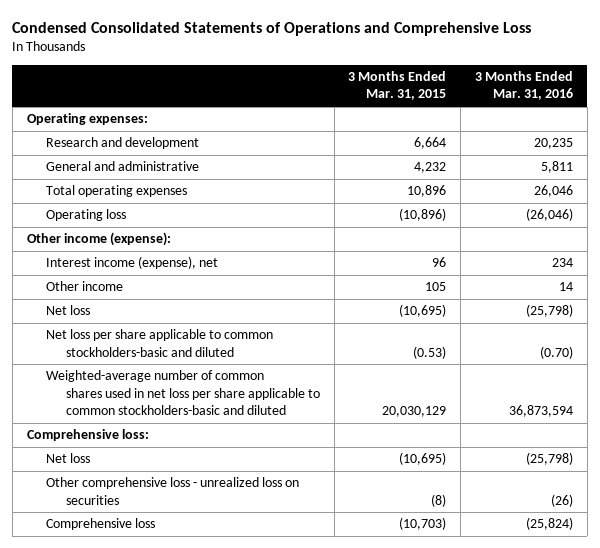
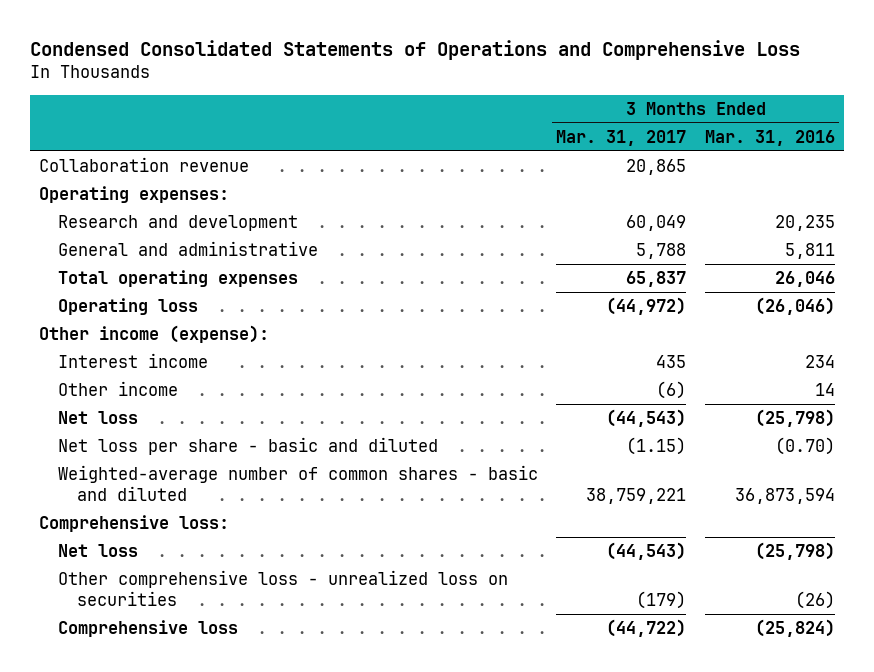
- | 3 Months Ended Mar. 31, 2015 | 3 Months Ended Mar. 31, 2016
+ | 3 Months Ended Mar. 31, 2017 | 3 Months Ended Mar. 31, 2016
+ Collaboration revenue | 20,865 |
- Interest income (expense), net | 96 | 234
+ Interest income | 435 | 234
- Net loss per share applicable to common stockholders-basic and diluted | (0.53) | (0.70)
- Weighted-average number of common shares used in net loss per share applicable to common stockholders-basic and diluted | 20,030,129 | 36,873,594
+ Net loss per share - basic and diluted | (1.15) | (0.70)
+ Weighted-average number of common shares - basic and diluted | 38,759,221 | 36,873,594

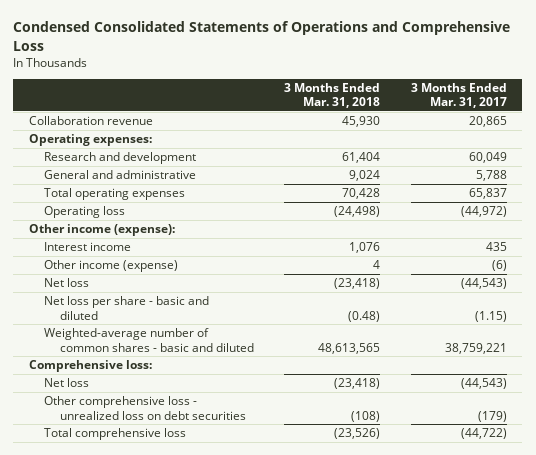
- | 3 Months Ended Mar. 31, 2017 | 3 Months Ended Mar. 31, 2016
+ | 3 Months Ended Mar. 31, 2018 | 3 Months Ended Mar. 31, 2017
- Other income | (6) | 14
+ Other income (expense) | 4 | (6)
- Other comprehensive loss - unrealized loss on securities | (179) | (26)
- Comprehensive loss | (44,722) | (25,824)
+ Other comprehensive loss - unrealized loss on debt securities | (108) | (179)
+ Total comprehensive loss | (23,526) | (44,722)

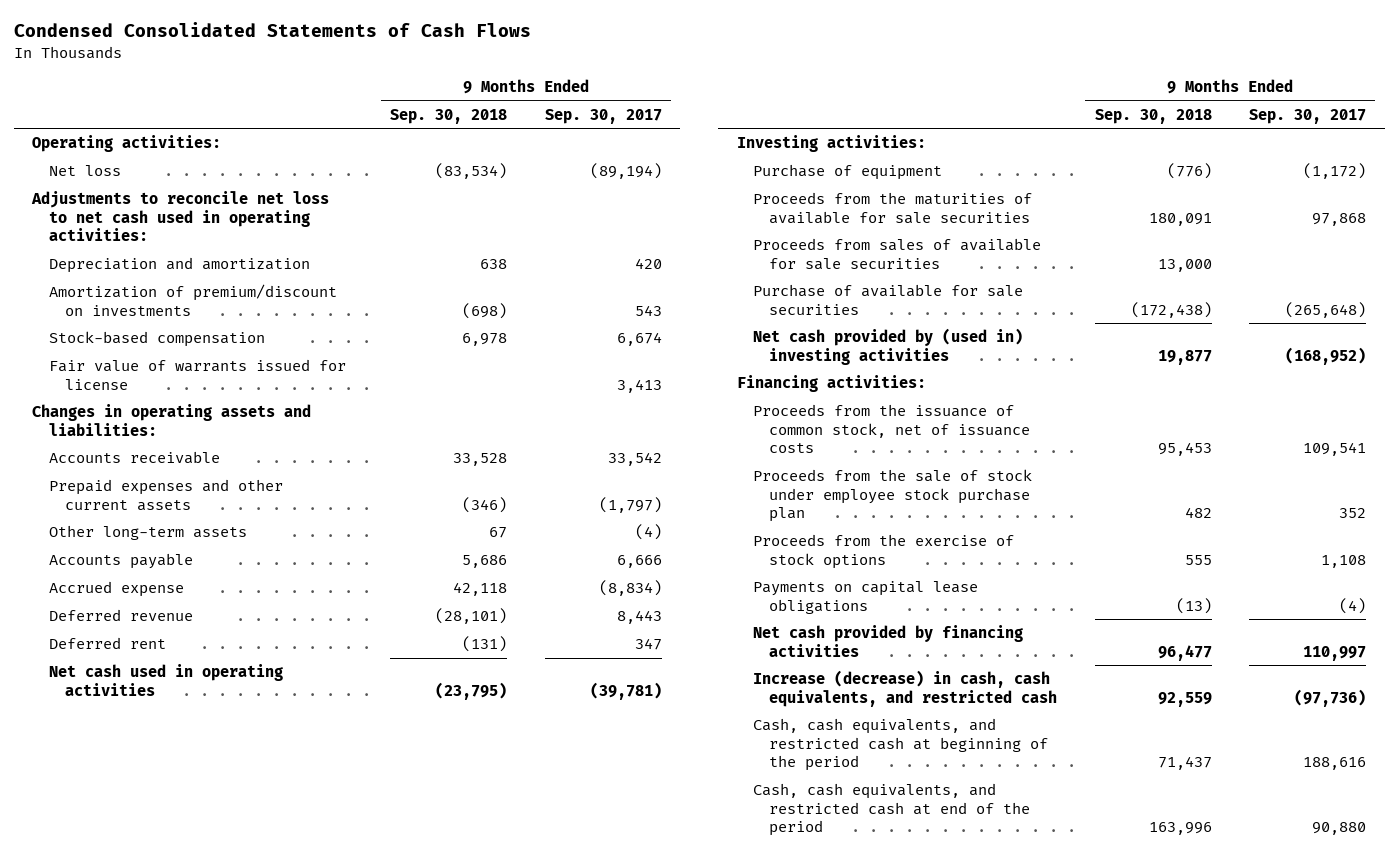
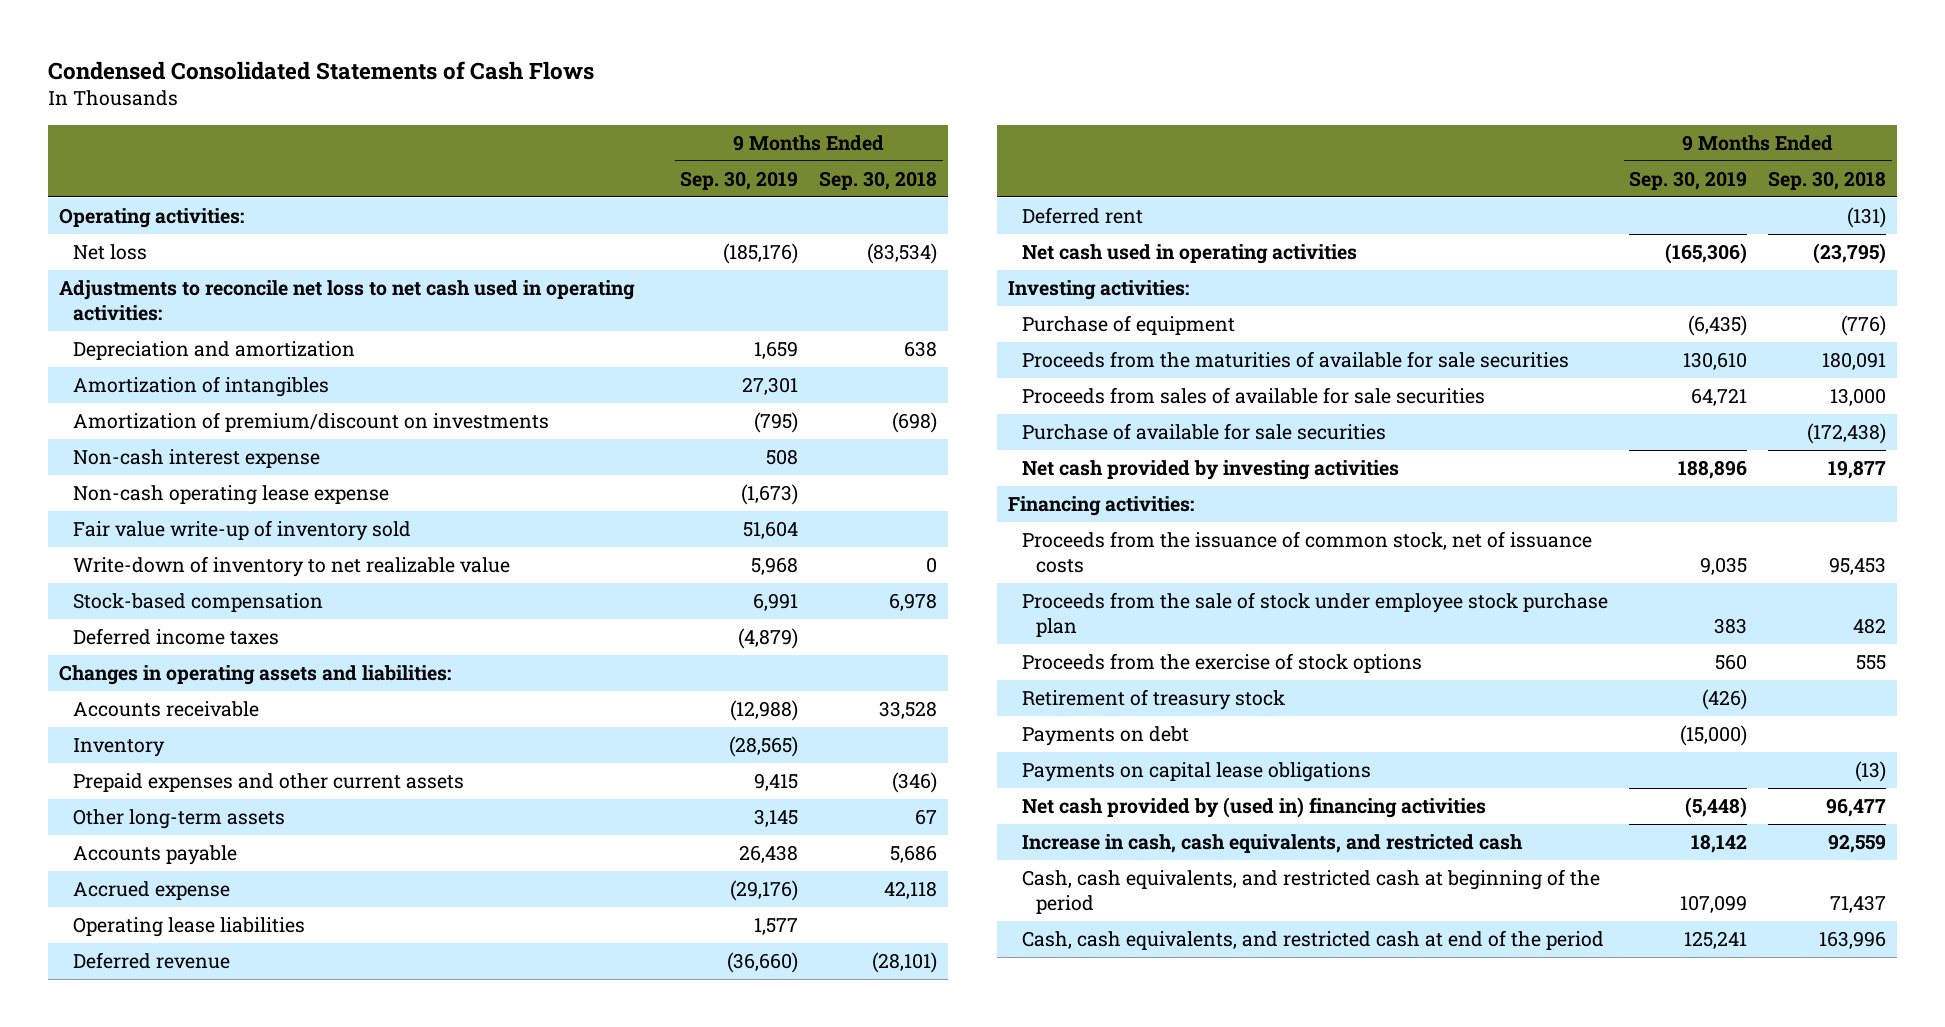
- | 9 Months Ended Sep. 30, 2018 | 9 Months Ended Sep. 30, 2017
+ | 9 Months Ended Sep. 30, 2019 | 9 Months Ended Sep. 30, 2018
+ Amortization of intangibles | 27,301 |
+ Non-cash interest expense | 508 |
+ Non-cash operating lease expense | (1,673) |
+ Fair value write-up of inventory sold | 51,604 |
+ Write-down of inventory to net realizable value | 5,968 | 0
- Fair value of warrants issued for license | | 3,413
+ Deferred income taxes | (4,879) |
+ Inventory | (28,565) |
+ Operating lease liabilities | 1,577 |
- Net cash provided by (used in) investing activities | 19,877 | (168,952)
+ Net cash provided by investing activities | 188,896 | 19,877
+ Retirement of treasury stock | (426) |
+ Payments on debt | (15,000) |
- Net cash provided by financing activities | 96,477 | 110,997
- Increase (decrease) in cash, cash equivalents, and restricted cash | 92,559 | (97,736)
+ Net cash provided by (used in) financing activities | (5,448) | 96,477
+ Increase in cash, cash equivalents, and restricted cash | 18,142 | 92,559

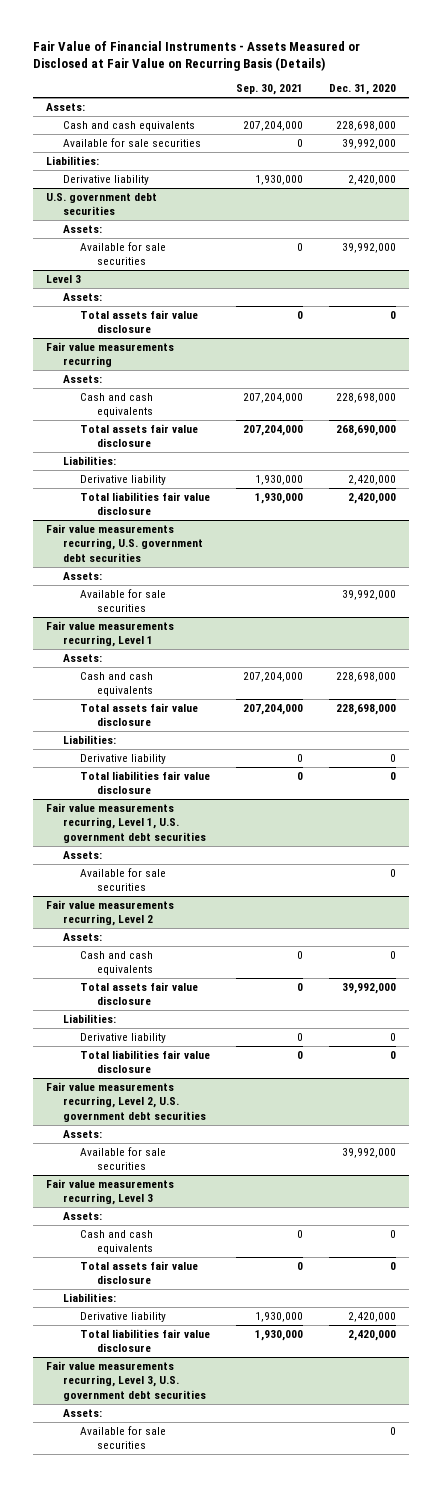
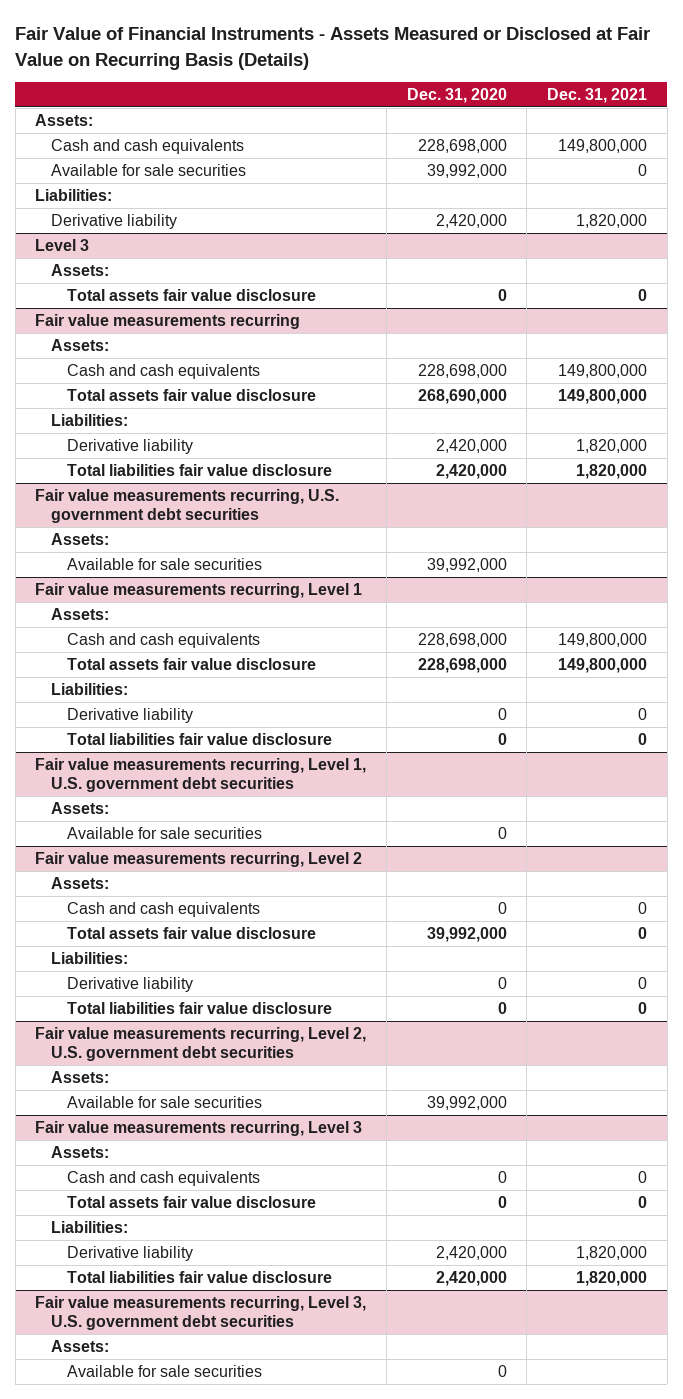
- | Sep. 30, 2021 | Dec. 31, 2020
+ | Dec. 31, 2020 | Dec. 31, 2021
- U.S. government debt securities
- Assets:
- Available for sale securities | 0 | 39,992,000

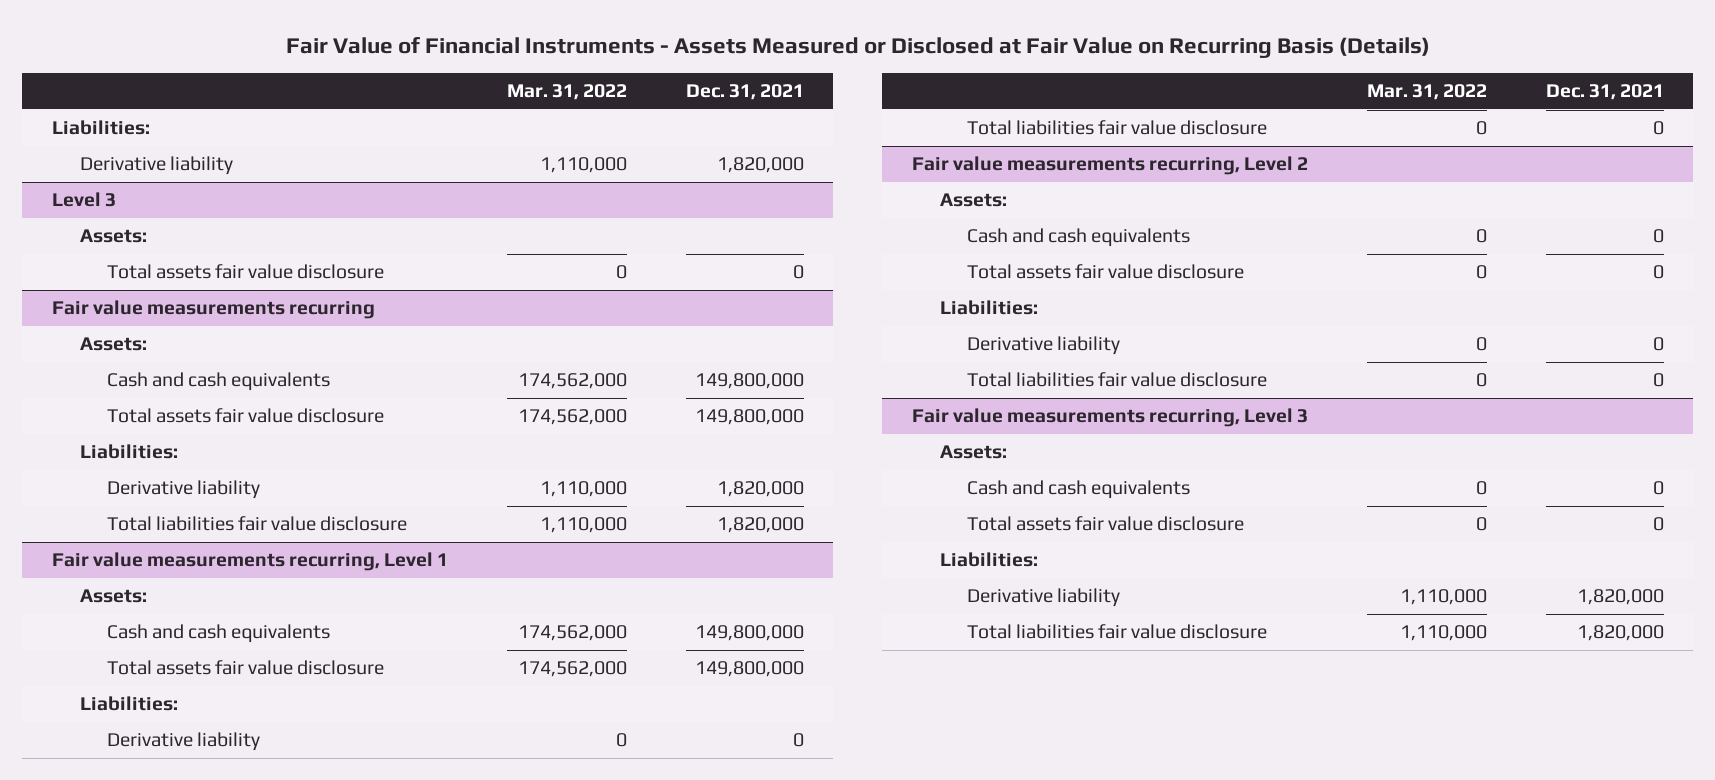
- | Dec. 31, 2020 | Dec. 31, 2021
+ | Mar. 31, 2022 | Dec. 31, 2021
- Assets:
- Cash and cash equivalents | 228,698,000 | 149,800,000
- Available for sale securities | 39,992,000 | 0
- Fair value measurements recurring, U.S. government debt securities
- Assets:
- Available for sale securities | 39,992,000 |
- Fair value measurements recurring, Level 1, U.S. government debt securities
- Assets:
- Available for sale securities | 0 |
- Fair value measurements recurring, Level 2, U.S. government debt securities
- Assets:
- Available for sale securities | 39,992,000 |
- Fair value measurements recurring, Level 3, U.S. government debt securities
- Assets:
- Available for sale securities | 0 |

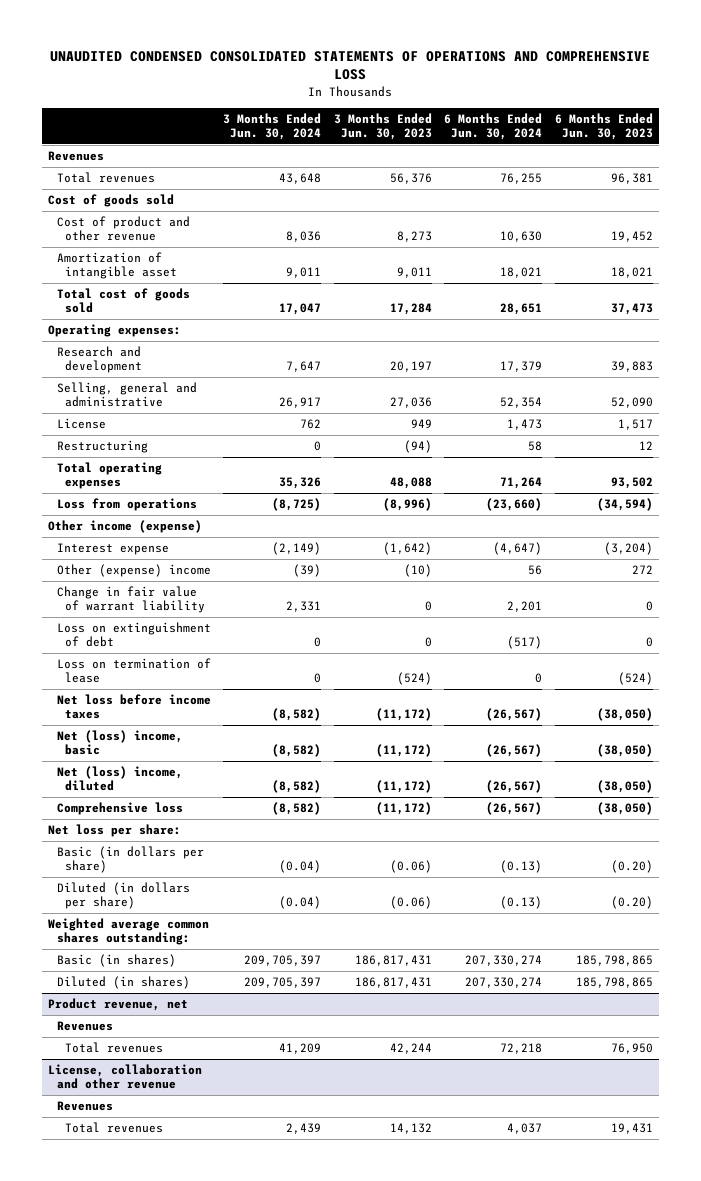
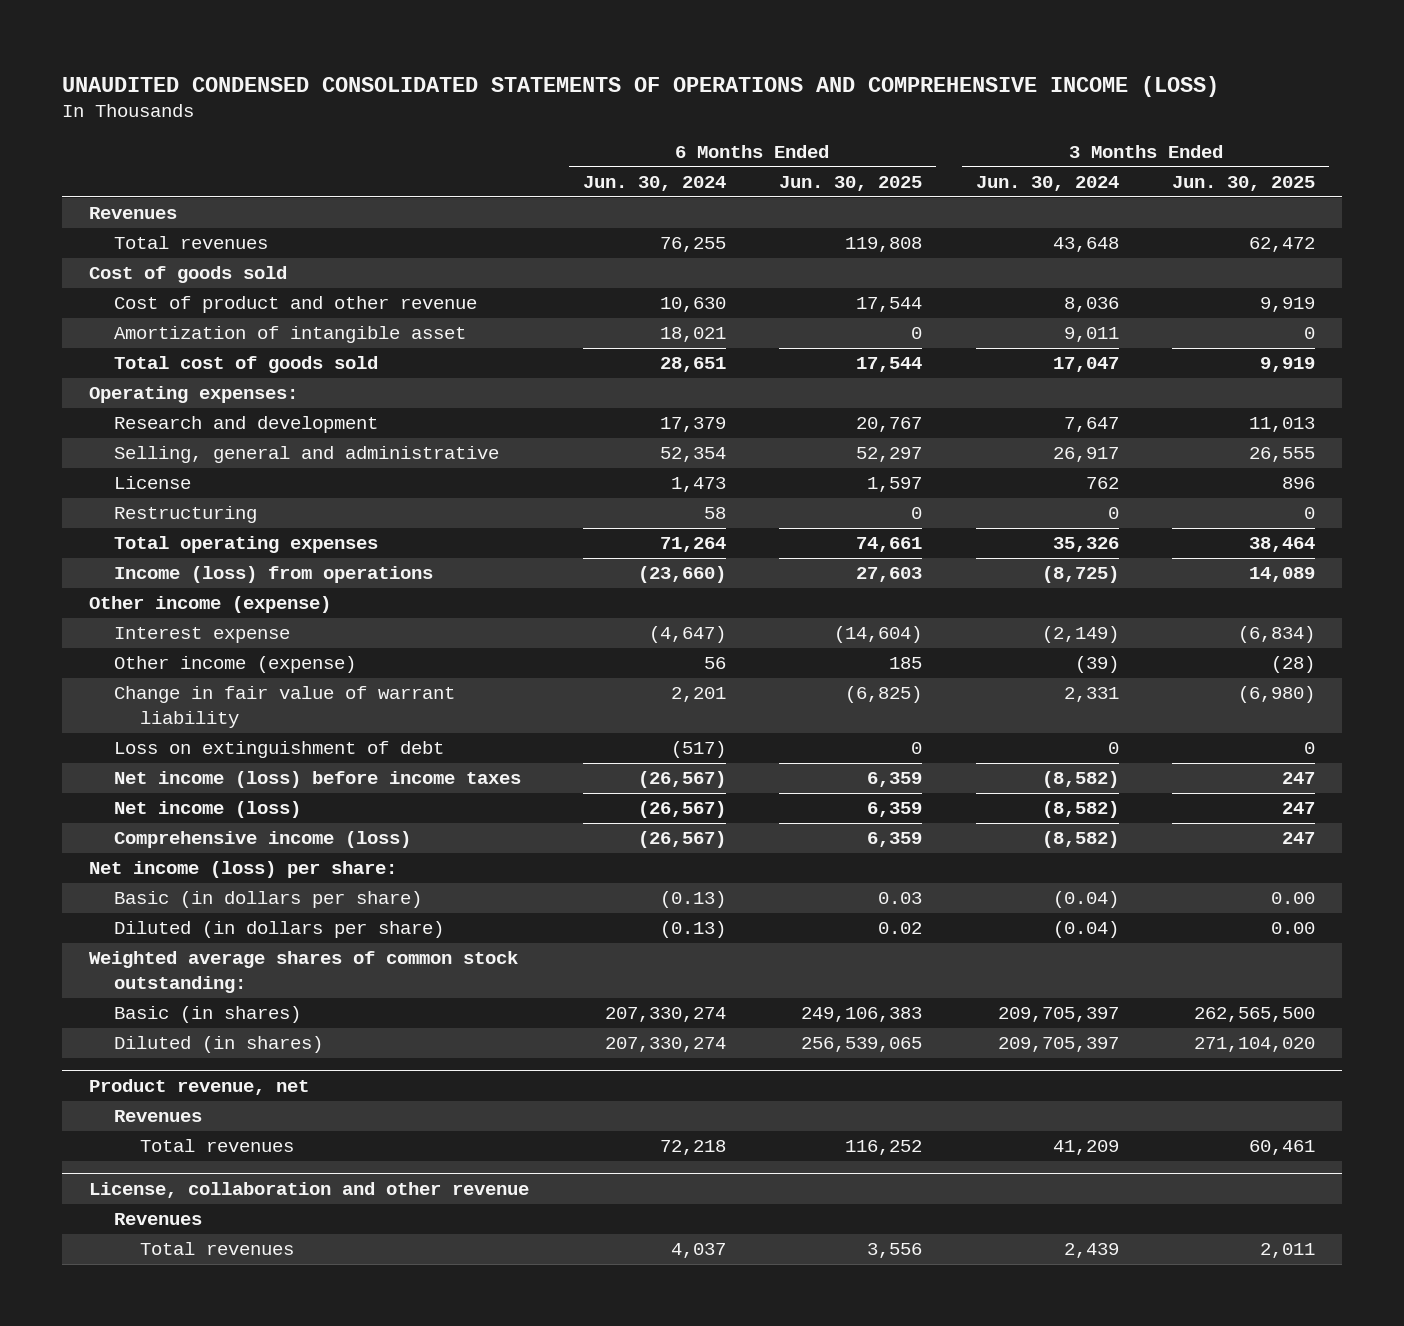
- UNAUDITED CONDENSED CONSOLIDATED STATEMENTS OF OPERATIONS AND COMPREHENSIVE LOSS
+ UNAUDITED CONDENSED CONSOLIDATED STATEMENTS OF OPERATIONS AND COMPREHENSIVE INCOME (LOSS)
- | 3 Months Ended Jun. 30, 2024 | 3 Months Ended Jun. 30, 2023 | 6 Months Ended Jun. 30, 2024 | 6 Months Ended Jun. 30, 2023
+ | 6 Months Ended Jun. 30, 2024 | 6 Months Ended Jun. 30, 2025 | 3 Months Ended Jun. 30, 2024 | 3 Months Ended Jun. 30, 2025
- Loss from operations | (8,725) | (8,996) | (23,660) | (34,594)
+ Income (loss) from operations | (23,660) | 27,603 | (8,725) | 14,089
- Other (expense) income | (39) | (10) | 56 | 272
+ Other income (expense) | 56 | 185 | (39) | (28)
- Loss on termination of lease | 0 | (524) | 0 | (524)
- Net loss before income taxes | (8,582) | (11,172) | (26,567) | (38,050)
- Net (loss) income, basic | (8,582) | (11,172) | (26,567) | (38,050)
- Net (loss) income, diluted | (8,582) | (11,172) | (26,567) | (38,050)
- Comprehensive loss | (8,582) | (11,172) | (26,567) | (38,050)
- Net loss per share:
+ Net income (loss) before income taxes | (26,567) | 6,359 | (8,582) | 247
+ Net income (loss) | (26,567) | 6,359 | (8,582) | 247
+ Comprehensive income (loss) | (26,567) | 6,359 | (8,582) | 247
+ Net income (loss) per share:
- Weighted average common shares outstanding:
+ Weighted average shares of common stock outstanding:

